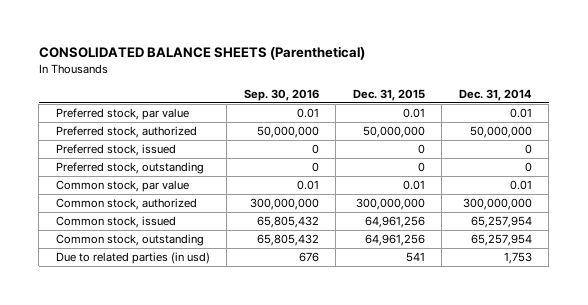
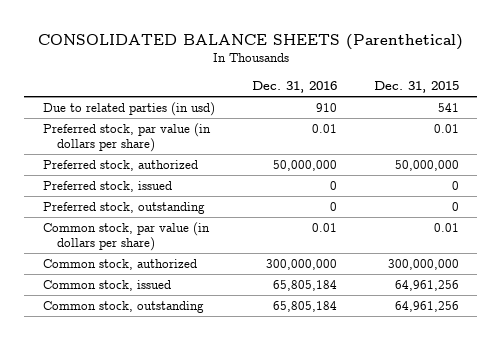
- | Sep. 30, 2016 | Dec. 31, 2015 | Dec. 31, 2014
+ | Dec. 31, 2016 | Dec. 31, 2015
- Preferred stock, par value | 0.01 | 0.01 | 0.01
moved up: Due to related parties (in usd) | 910 | 541
+ Preferred stock, par value (in dollars per share) | 0.01 | 0.01
- Common stock, par value | 0.01 | 0.01 | 0.01
+ Common stock, par value (in dollars per share) | 0.01 | 0.01

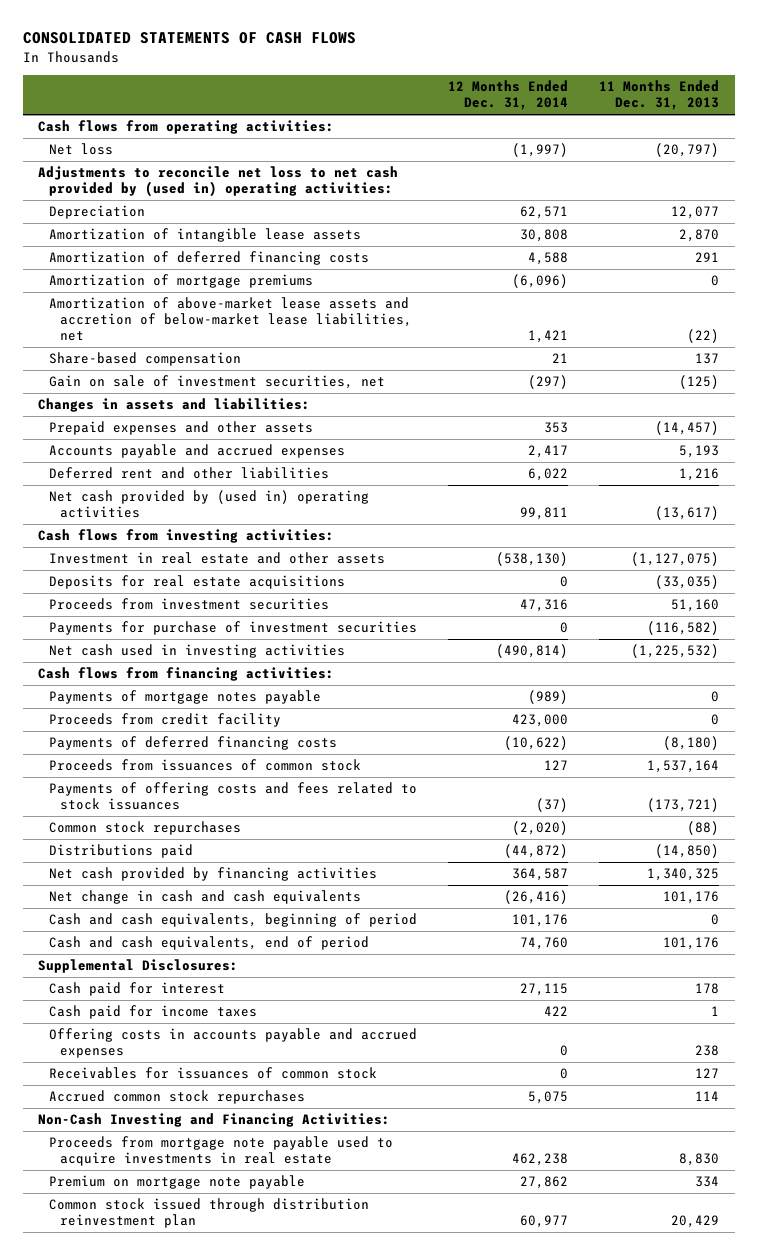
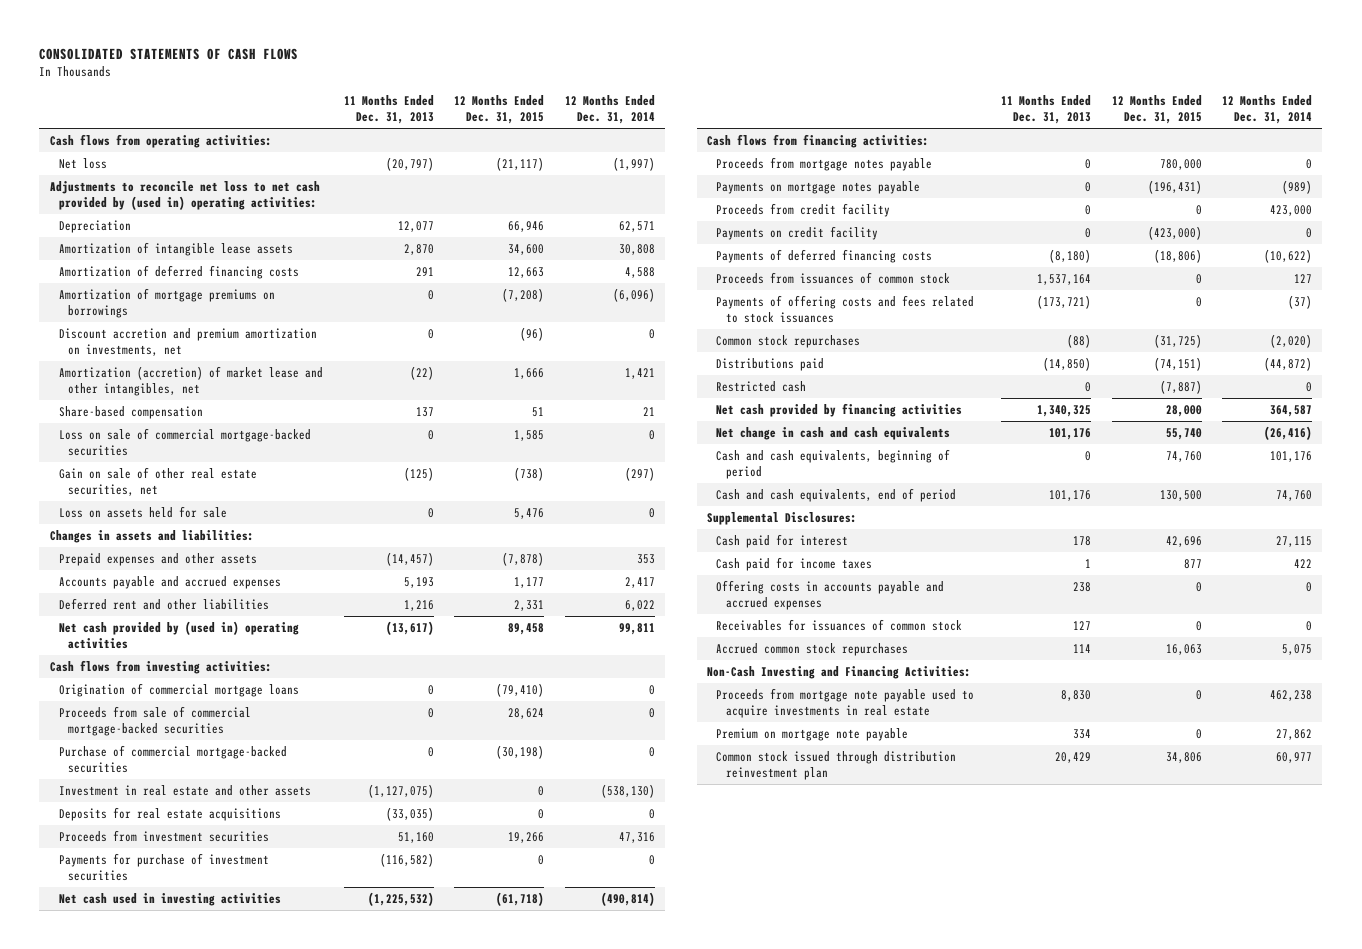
- | 12 Months Ended Dec. 31, 2014 | 11 Months Ended Dec. 31, 2013
+ | 11 Months Ended Dec. 31, 2013 | 12 Months Ended Dec. 31, 2015 | 12 Months Ended Dec. 31, 2014
- Amortization of mortgage premiums | (6,096) | 0
- Amortization of above-market lease assets and accretion of below-market lease liabilities, net | 1,421 | (22)
+ Amortization of mortgage premiums on borrowings | 0 | (7,208) | (6,096)
+ Discount accretion and premium amortization on investments, net | 0 | (96) | 0
+ Amortization (accretion) of market lease and other intangibles, net | (22) | 1,666 | 1,421
- Gain on sale of investment securities, net | (297) | (125)
+ Loss on sale of commercial mortgage-backed securities | 0 | 1,585 | 0
+ Gain on sale of other real estate securities, net | (125) | (738) | (297)
+ Loss on assets held for sale | 0 | 5,476 | 0
+ Origination of commercial mortgage loans | 0 | (79,410) | 0
+ Proceeds from sale of commercial mortgage-backed securities | 0 | 28,624 | 0
+ Purchase of commercial mortgage-backed securities | 0 | (30,198) | 0
- Payments of mortgage notes payable | (989) | 0
+ Proceeds from mortgage notes payable | 0 | 780,000 | 0
+ Payments on mortgage notes payable | 0 | (196,431) | (989)
+ Payments on credit facility | 0 | (423,000) | 0
+ Restricted cash | 0 | (7,887) | 0

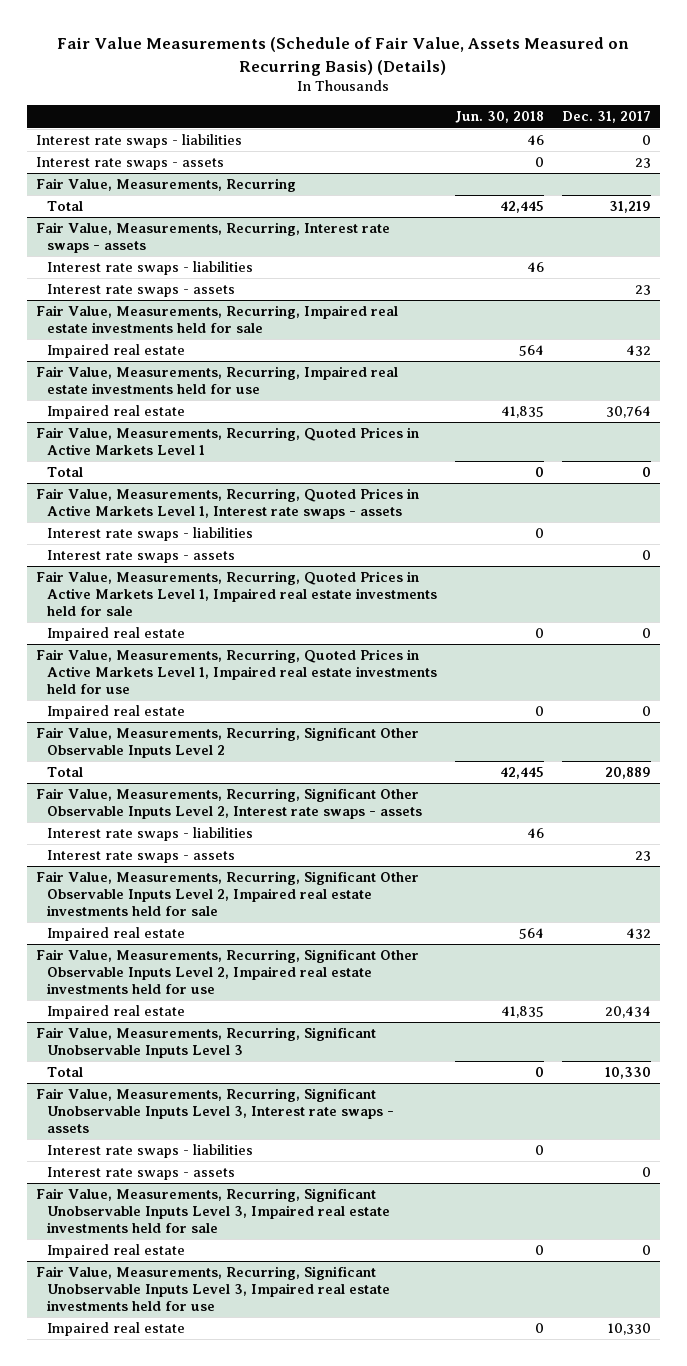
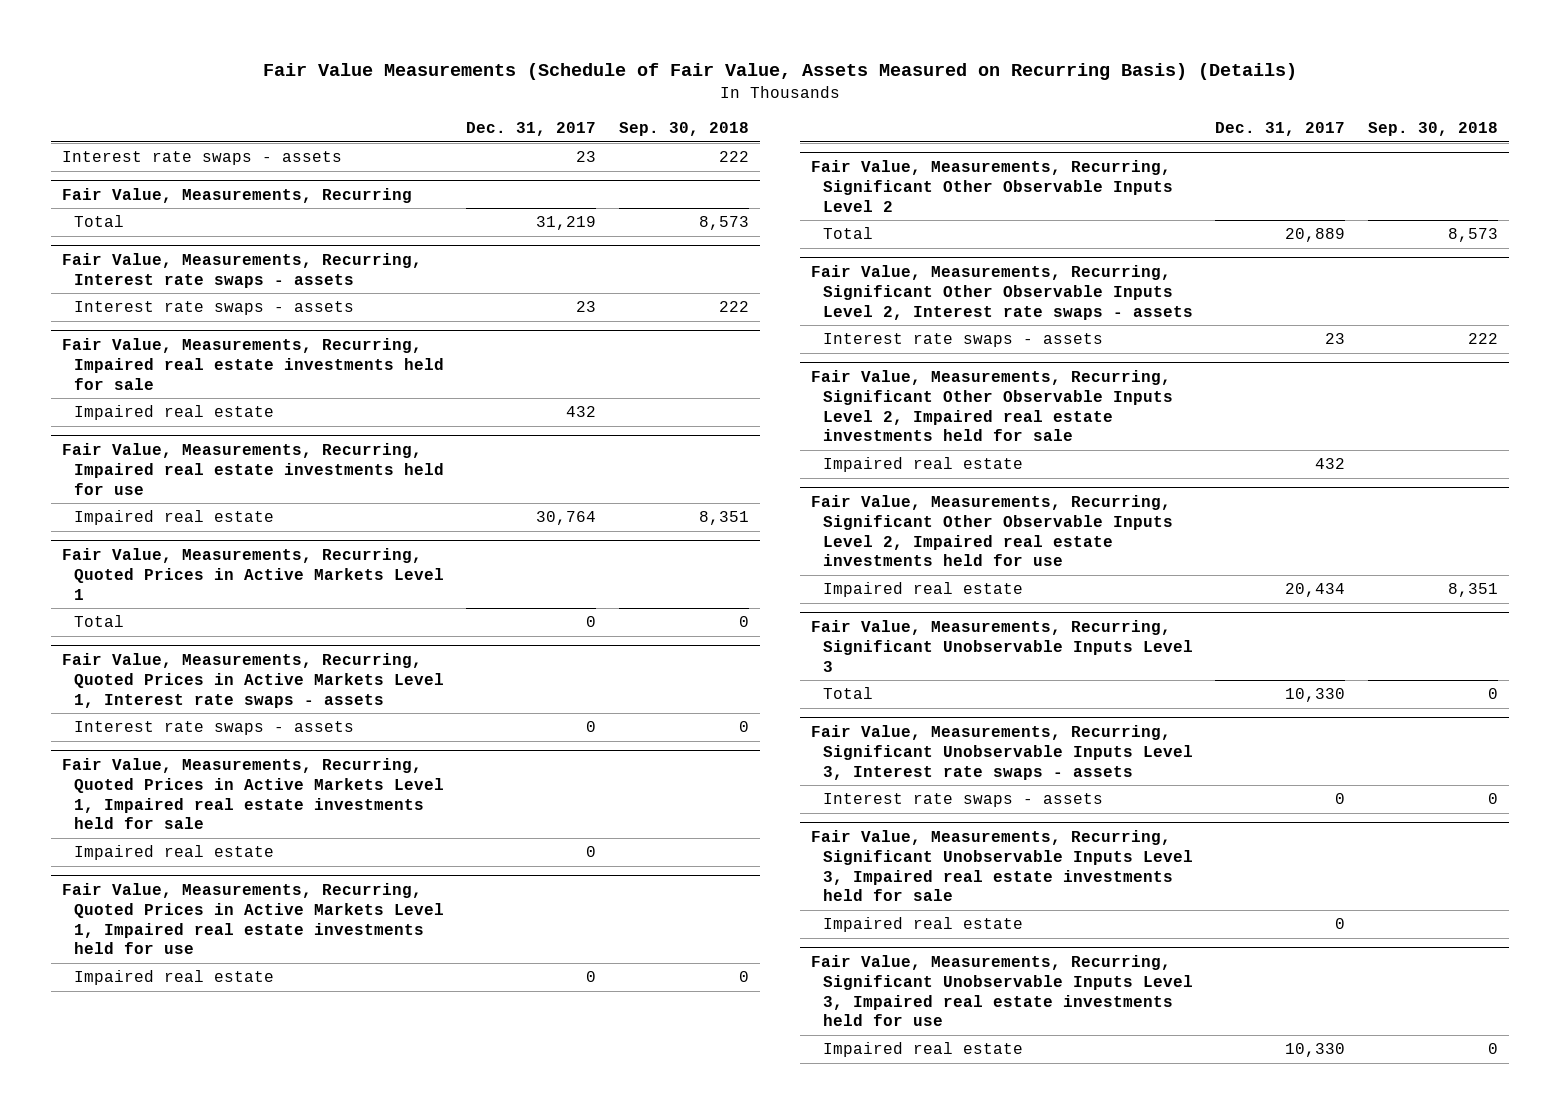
- | Jun. 30, 2018 | Dec. 31, 2017
+ | Dec. 31, 2017 | Sep. 30, 2018
- Interest rate swaps - liabilities | 46 | 0
@ Fair Value, Measurements, Recurring, Interest rate swaps - assets
- Interest rate swaps - liabilities | 46 |
@ Fair Value, Measurements, Recurring, Quoted Prices in Active Markets Level 1, Interest rate swaps - assets
- Interest rate swaps - liabilities | 0 |
@ Fair Value, Measurements, Recurring, Significant Other Observable Inputs Level 2, Interest rate swaps - assets
- Interest rate swaps - liabilities | 46 |
@ Fair Value, Measurements, Recurring, Significant Unobservable Inputs Level 3, Interest rate swaps - assets
- Interest rate swaps - liabilities | 0 |

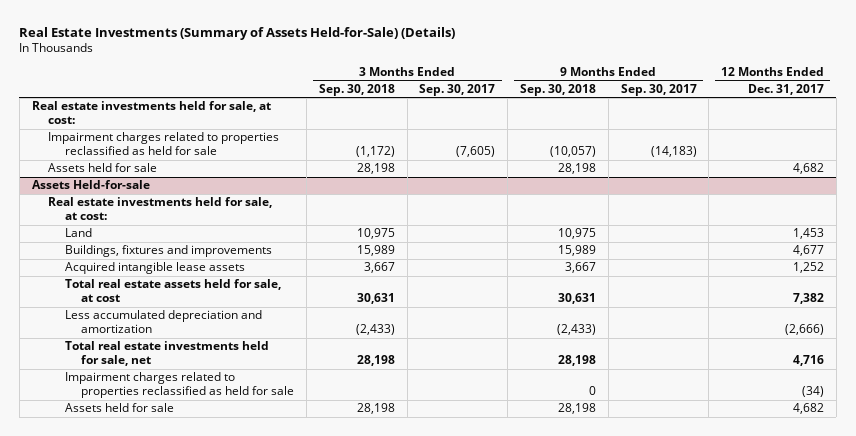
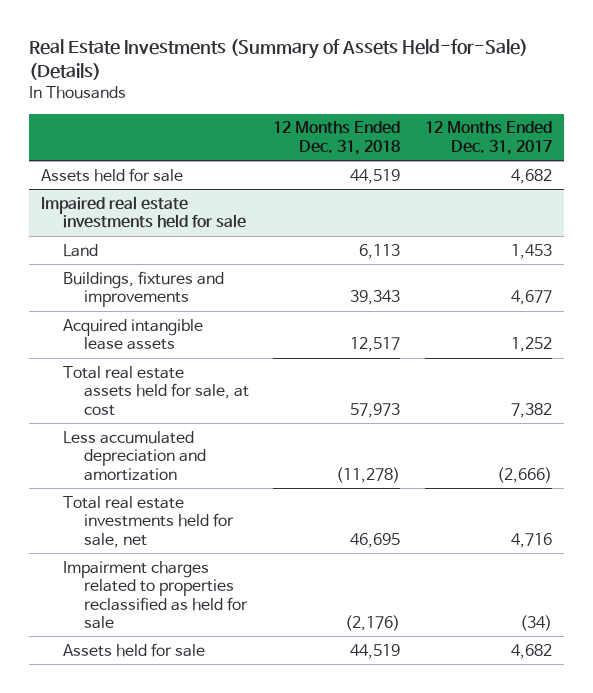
- | 3 Months Ended Sep. 30, 2018 | 3 Months Ended Sep. 30, 2017 | 9 Months Ended Sep. 30, 2018 | 9 Months Ended Sep. 30, 2017 | 12 Months Ended Dec. 31, 2017
+ | 12 Months Ended Dec. 31, 2018 | 12 Months Ended Dec. 31, 2017
- Real estate investments held for sale, at cost:
- Impairment charges related to properties reclassified as held for sale | (1,172) | (7,605) | (10,057) | (14,183) |
- Assets Held-for-sale
- Real estate investments held for sale, at cost:
+ Impaired real estate investments held for sale

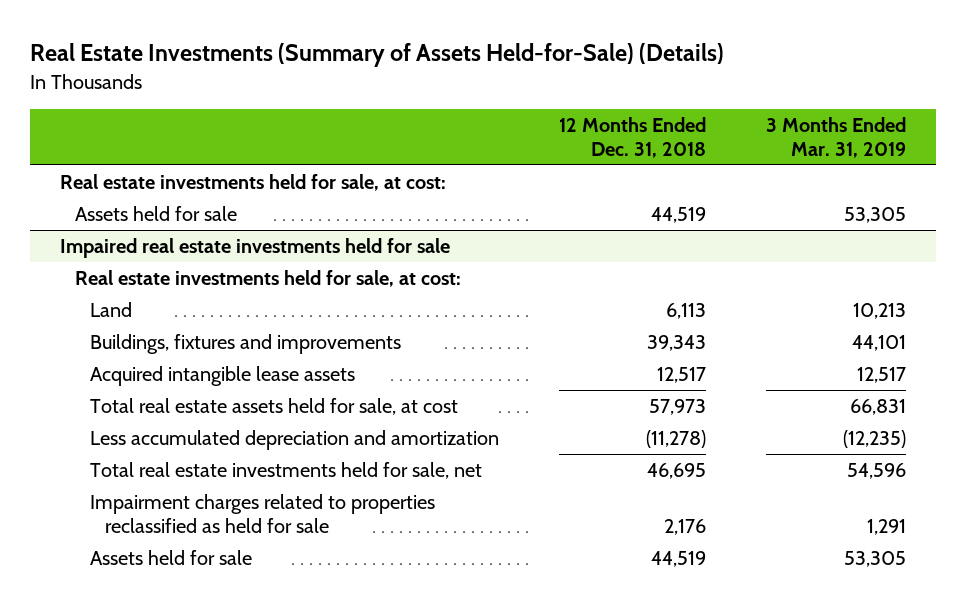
- | 12 Months Ended Dec. 31, 2018 | 12 Months Ended Dec. 31, 2017
+ | 12 Months Ended Dec. 31, 2018 | 3 Months Ended Mar. 31, 2019
+ Real estate investments held for sale, at cost:
@ Impaired real estate investments held for sale
+ Real estate investments held for sale, at cost:
- Impairment charges related to properties reclassified as held for sale | (2,176) | (34)
+ Impairment charges related to properties reclassified as held for sale | 2,176 | 1,291

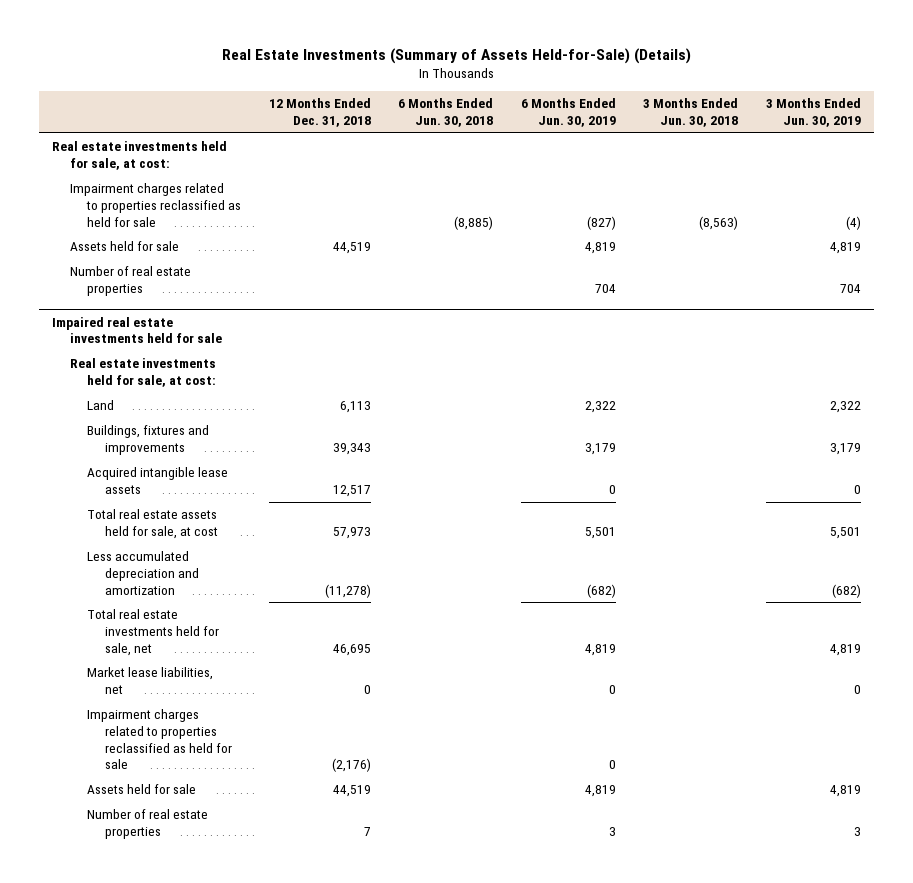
- | 12 Months Ended Dec. 31, 2018 | 3 Months Ended Mar. 31, 2019
+ | 12 Months Ended Dec. 31, 2018 | 6 Months Ended Jun. 30, 2018 | 6 Months Ended Jun. 30, 2019 | 3 Months Ended Jun. 30, 2018 | 3 Months Ended Jun. 30, 2019
+ Impairment charges related to properties reclassified as held for sale | | (8,885) | (827) | (8,563) | (4)
+ Number of real estate properties | | | 704 | | 704
@ Impaired real estate investments held for sale
- Impairment charges related to properties reclassified as held for sale | 2,176 | 1,291
+ Market lease liabilities, net | 0 | | 0 | | 0
+ Impairment charges related to properties reclassified as held for sale | (2,176) | | 0 | |
+ Number of real estate properties | 7 | | 3 | | 3

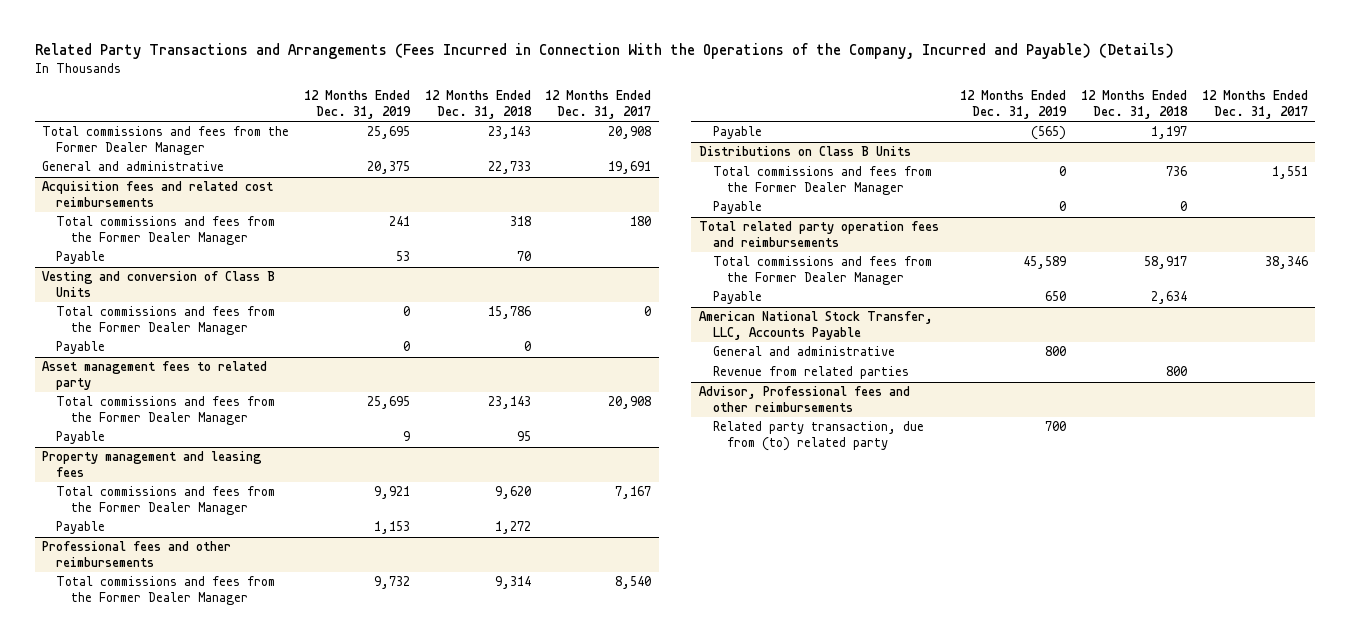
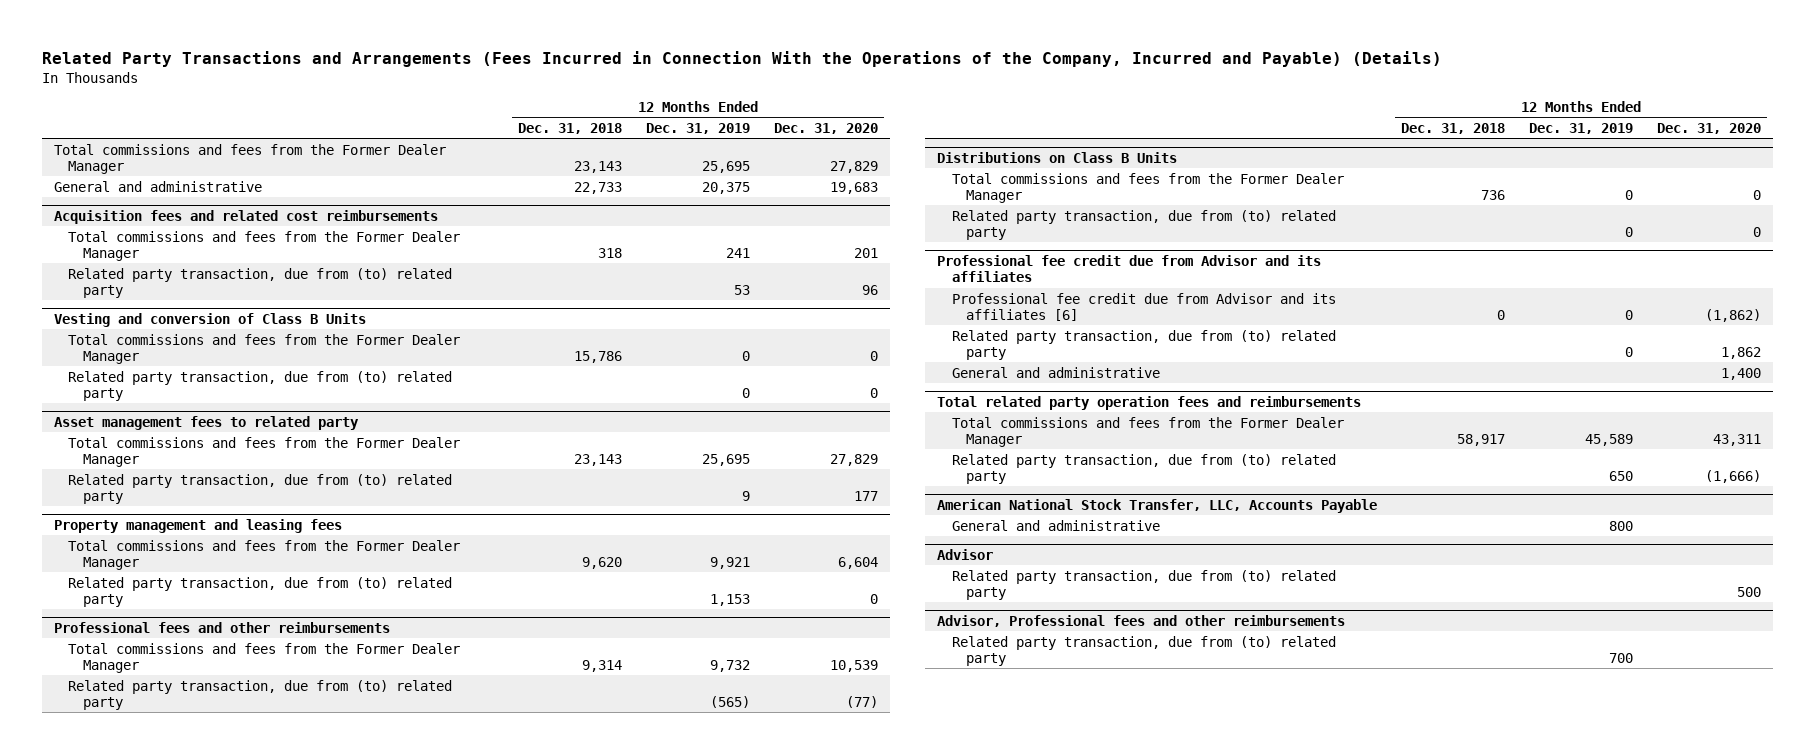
- | 12 Months Ended Dec. 31, 2019 | 12 Months Ended Dec. 31, 2018 | 12 Months Ended Dec. 31, 2017
+ | 12 Months Ended Dec. 31, 2018 | 12 Months Ended Dec. 31, 2019 | 12 Months Ended Dec. 31, 2020
@ Acquisition fees and related cost reimbursements
- Payable | 53 | 70 |
+ Related party transaction, due from (to) related party | | 53 | 96
@ Vesting and conversion of Class B Units
- Payable | 0 | 0 |
+ Related party transaction, due from (to) related party | | 0 | 0
@ Asset management fees to related party
- Payable | 9 | 95 |
+ Related party transaction, due from (to) related party | | 9 | 177
@ Property management and leasing fees
- Payable | 1,153 | 1,272 |
+ Related party transaction, due from (to) related party | | 1,153 | 0
@ Professional fees and other reimbursements
- Payable | (565) | 1,197 |
+ Related party transaction, due from (to) related party | | (565) | (77)
@ Distributions on Class B Units
- Payable | 0 | 0 |
+ Related party transaction, due from (to) related party | | 0 | 0
+ Professional fee credit due from Advisor and its affiliates
+ Professional fee credit due from Advisor and its affiliates [6] | 0 | 0 | (1,862)
+ Related party transaction, due from (to) related party | | 0 | 1,862
+ General and administrative | | | 1,400
@ Total related party operation fees and reimbursements
- Payable | 650 | 2,634 |
+ Related party transaction, due from (to) related party | | 650 | (1,666)
@ American National Stock Transfer, LLC, Accounts Payable
- Revenue from related parties | | 800 |
+ Advisor
+ Related party transaction, due from (to) related party | | | 500

